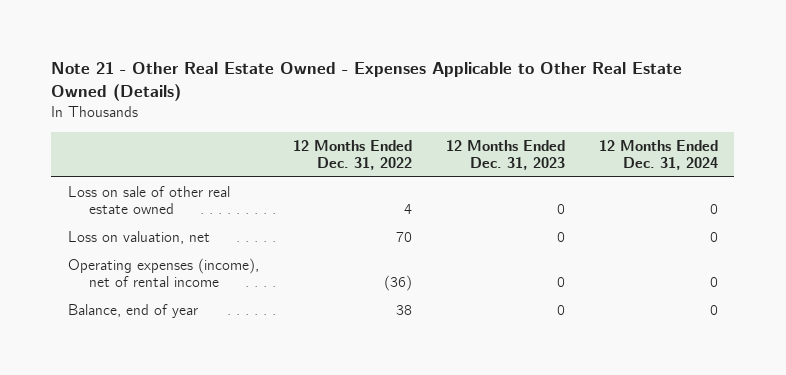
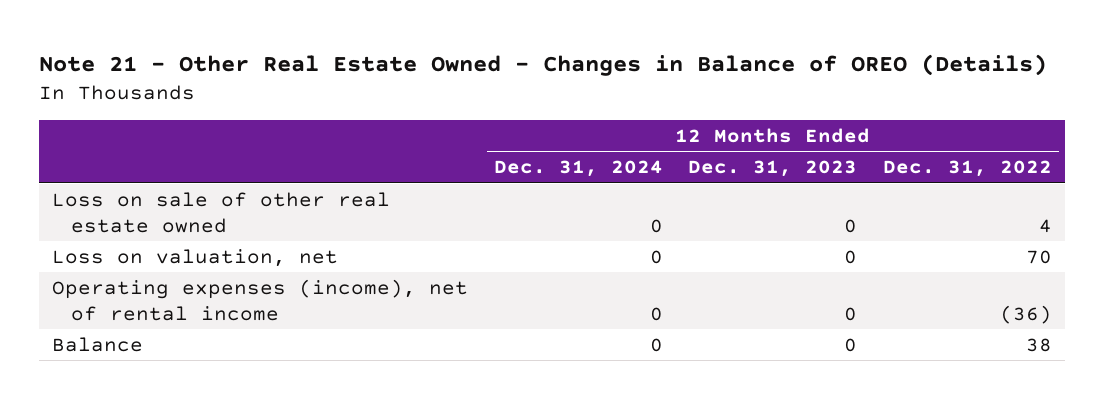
- Note 21 - Other Real Estate Owned - Expenses Applicable to Other Real Estate Owned (Details)
+ Note 21 - Other Real Estate Owned - Changes in Balance of OREO (Details)
- | 12 Months Ended Dec. 31, 2022 | 12 Months Ended Dec. 31, 2023 | 12 Months Ended Dec. 31, 2024
+ | 12 Months Ended Dec. 31, 2024 | 12 Months Ended Dec. 31, 2023 | 12 Months Ended Dec. 31, 2022
- Balance, end of year | 38 | 0 | 0
+ Balance | 0 | 0 | 38

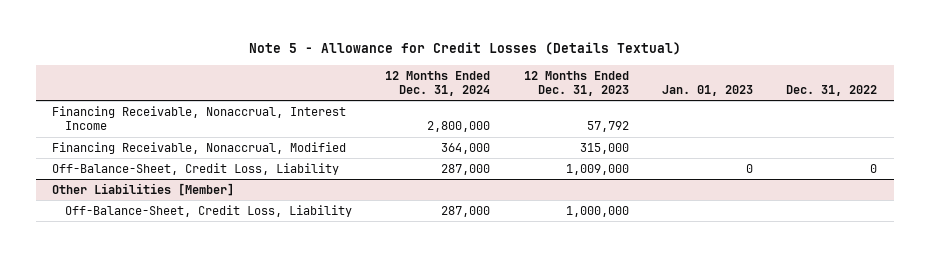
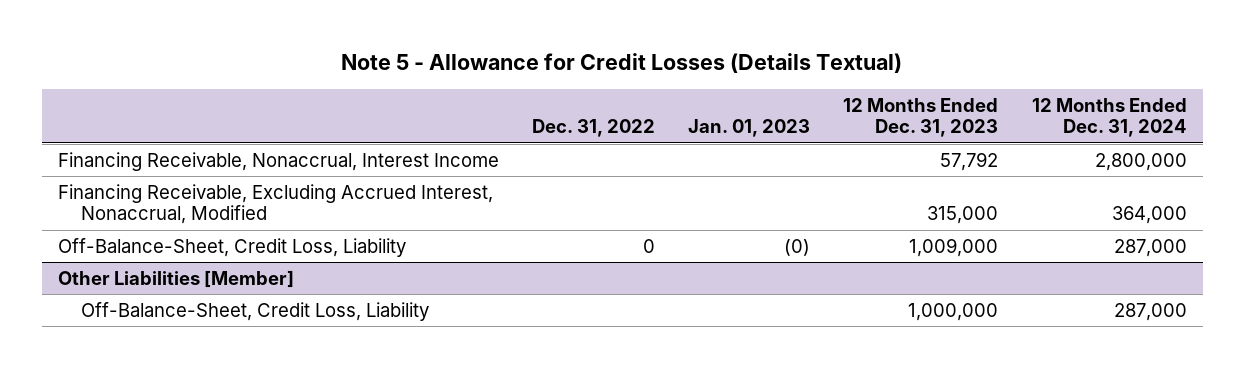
- | 12 Months Ended Dec. 31, 2024 | 12 Months Ended Dec. 31, 2023 | Jan. 01, 2023 | Dec. 31, 2022
+ | Dec. 31, 2022 | Jan. 01, 2023 | 12 Months Ended Dec. 31, 2023 | 12 Months Ended Dec. 31, 2024
- Financing Receivable, Nonaccrual, Modified | 364,000 | 315,000 | |
- Off-Balance-Sheet, Credit Loss, Liability | 287,000 | 1,009,000 | 0 | 0
+ Financing Receivable, Excluding Accrued Interest, Nonaccrual, Modified | | | 315,000 | 364,000
+ Off-Balance-Sheet, Credit Loss, Liability | 0 | (0) | 1,009,000 | 287,000

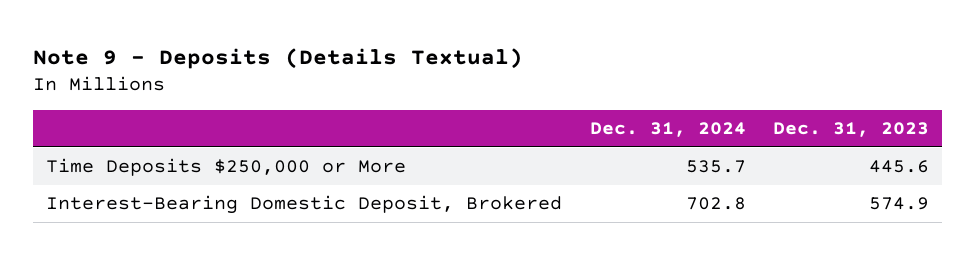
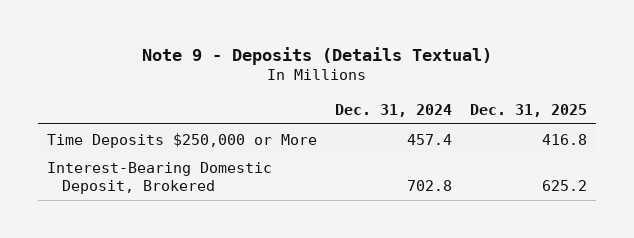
- | Dec. 31, 2024 | Dec. 31, 2023
+ | Dec. 31, 2024 | Dec. 31, 2025
- Time Deposits $250,000 or More | 535.7 | 445.6
+ Time Deposits $250,000 or More | 457.4 | 416.8

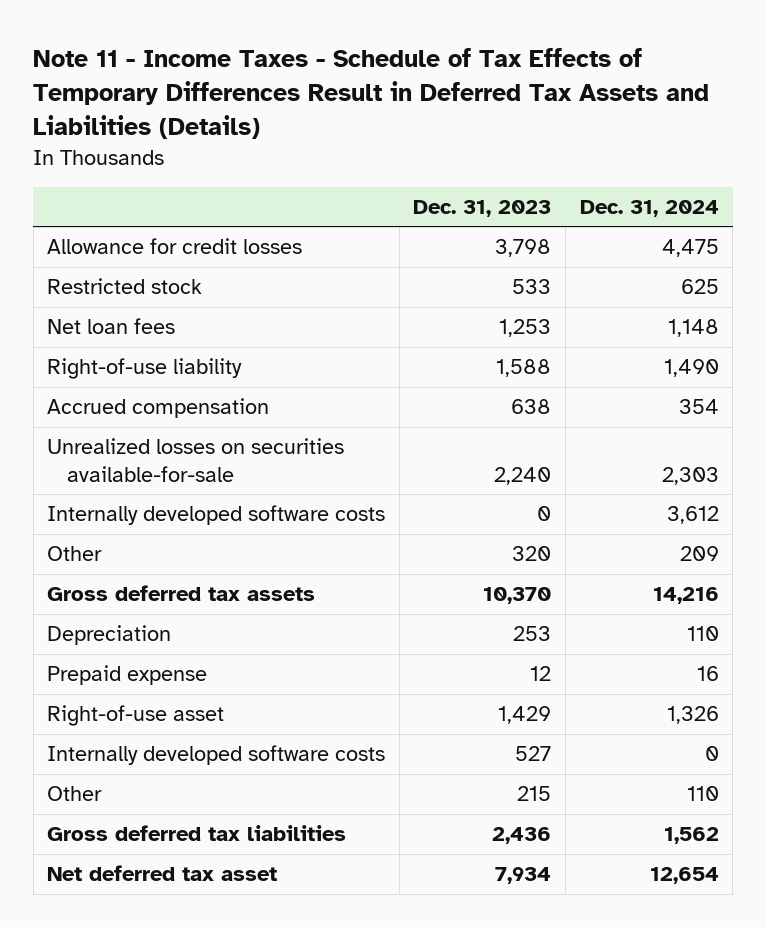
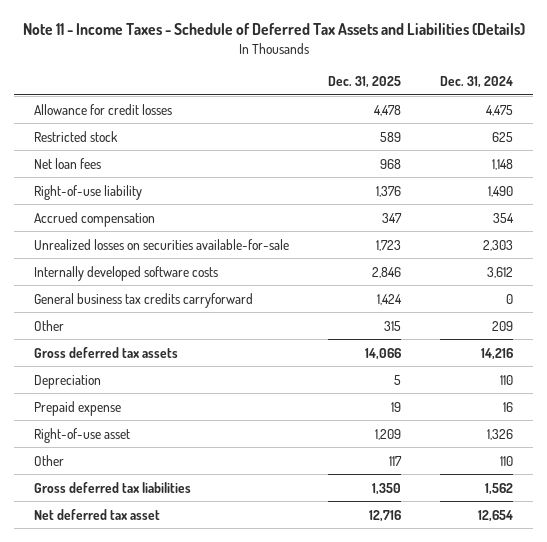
- Note 11 - Income Taxes - Schedule of Tax Effects of Temporary Differences Result in Deferred Tax Assets and Liabilities (Details)
+ Note 11 - Income Taxes - Schedule of Deferred Tax Assets and Liabilities (Details)
- | Dec. 31, 2023 | Dec. 31, 2024
+ | Dec. 31, 2025 | Dec. 31, 2024
+ General business tax credits carryforward | 1,424 | 0
- Internally developed software costs | 527 | 0

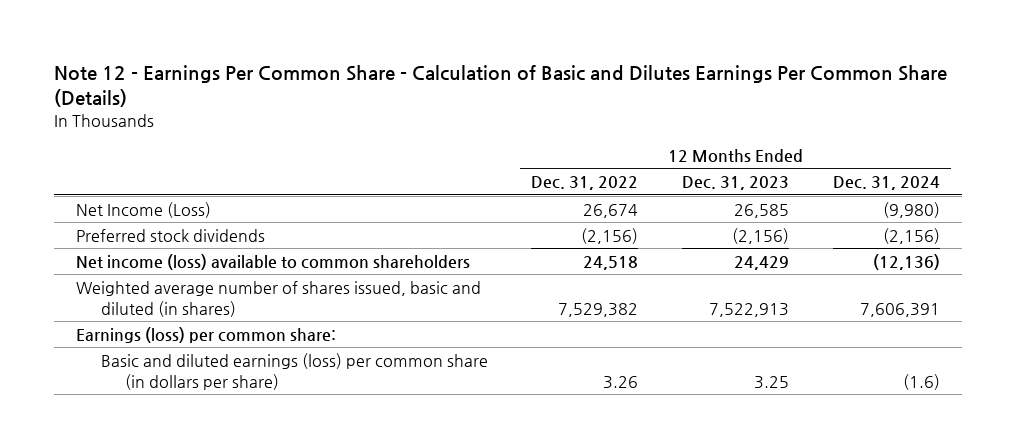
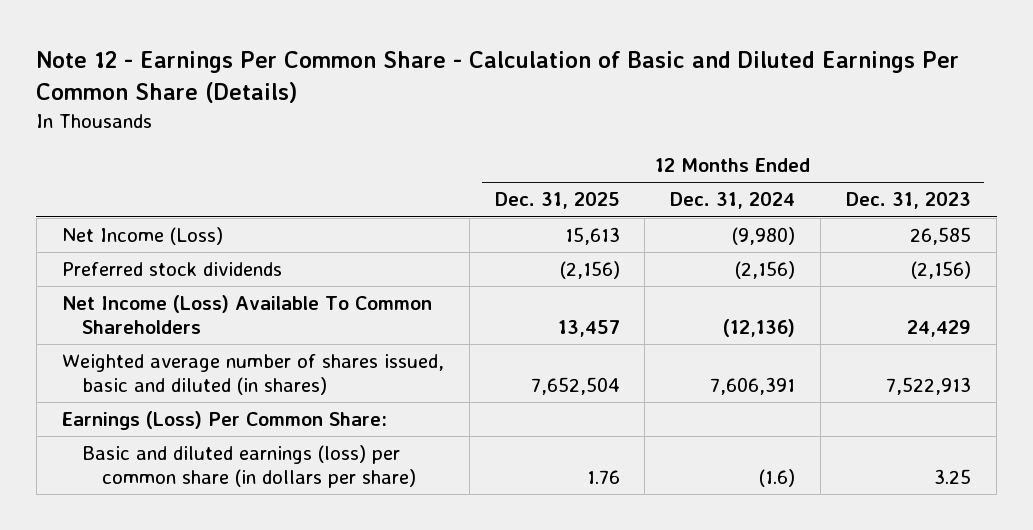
- Note 12 - Earnings Per Common Share - Calculation of Basic and Dilutes Earnings Per Common Share (Details)
+ Note 12 - Earnings Per Common Share - Calculation of Basic and Diluted Earnings Per Common Share (Details)
- | 12 Months Ended Dec. 31, 2022 | 12 Months Ended Dec. 31, 2023 | 12 Months Ended Dec. 31, 2024
+ | 12 Months Ended Dec. 31, 2025 | 12 Months Ended Dec. 31, 2024 | 12 Months Ended Dec. 31, 2023
- Net income (loss) available to common shareholders | 24,518 | 24,429 | (12,136)
+ Net Income (Loss) Available To Common Shareholders | 13,457 | (12,136) | 24,429
- Earnings (loss) per common share:
+ Earnings (Loss) Per Common Share:

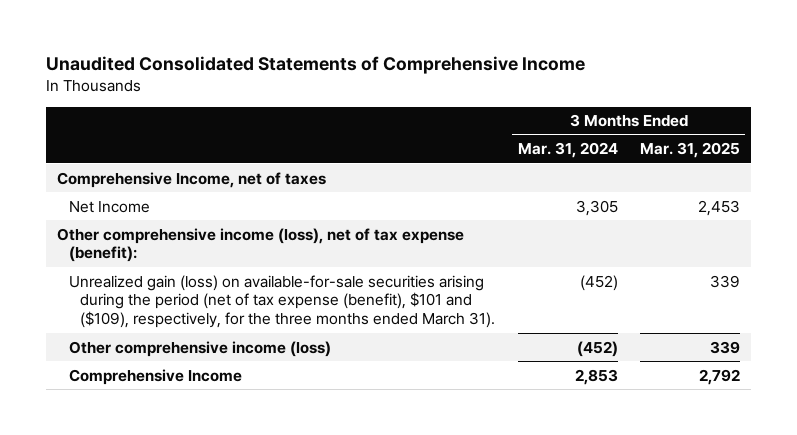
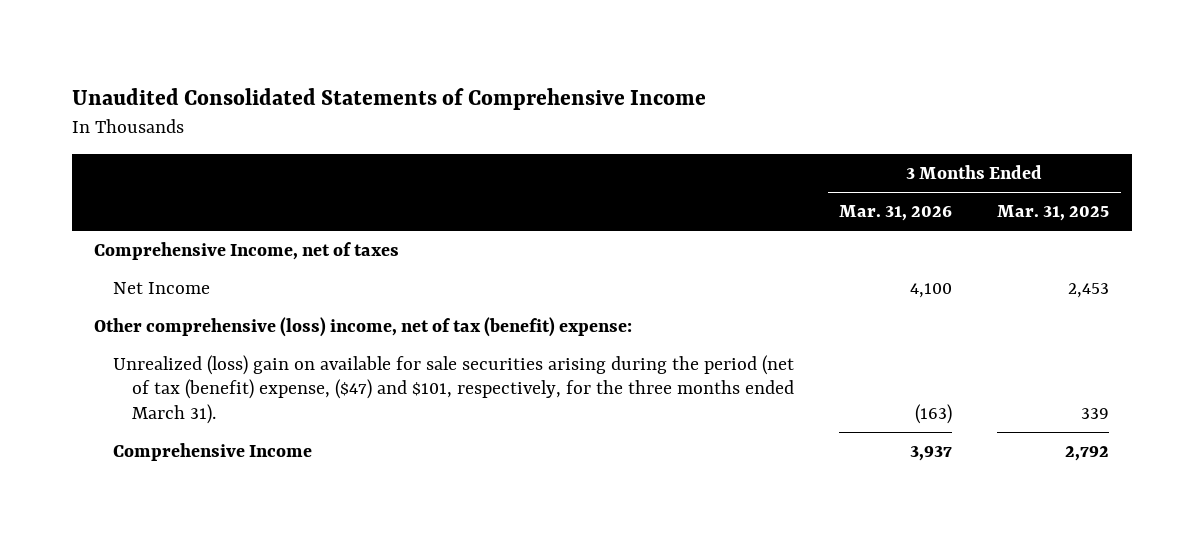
- | 3 Months Ended Mar. 31, 2024 | 3 Months Ended Mar. 31, 2025
+ | 3 Months Ended Mar. 31, 2026 | 3 Months Ended Mar. 31, 2025
- Other comprehensive income (loss), net of tax expense (benefit):
- Unrealized gain (loss) on available-for-sale securities arising during the period (net of tax expense (benefit), $101 and ($109), respectively, for the three months ended March 31). | (452) | 339
- Other comprehensive income (loss) | (452) | 339
+ Other comprehensive (loss) income, net of tax (benefit) expense:
+ Unrealized (loss) gain on available for sale securities arising during the period (net of tax (benefit) expense, ($47) and $101, respectively, for the three months ended March 31). | (163) | 339

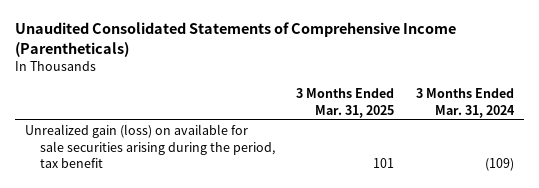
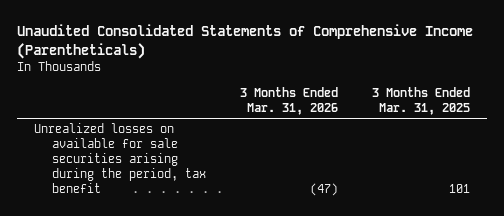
- | 3 Months Ended Mar. 31, 2025 | 3 Months Ended Mar. 31, 2024
+ | 3 Months Ended Mar. 31, 2026 | 3 Months Ended Mar. 31, 2025
- Unrealized gain (loss) on available for sale securities arising during the period, tax benefit | 101 | (109)
+ Unrealized losses on available for sale securities arising during the period, tax benefit | (47) | 101

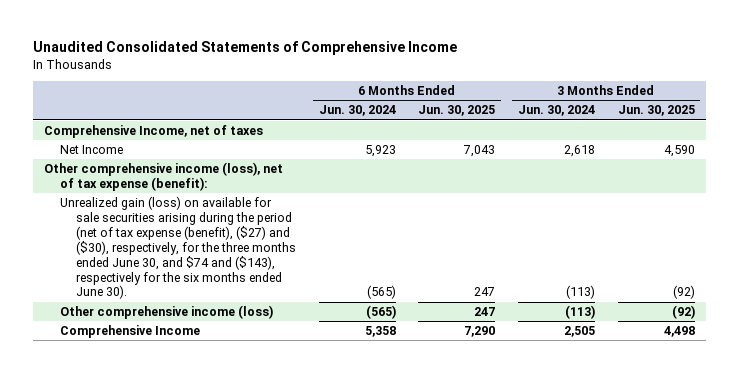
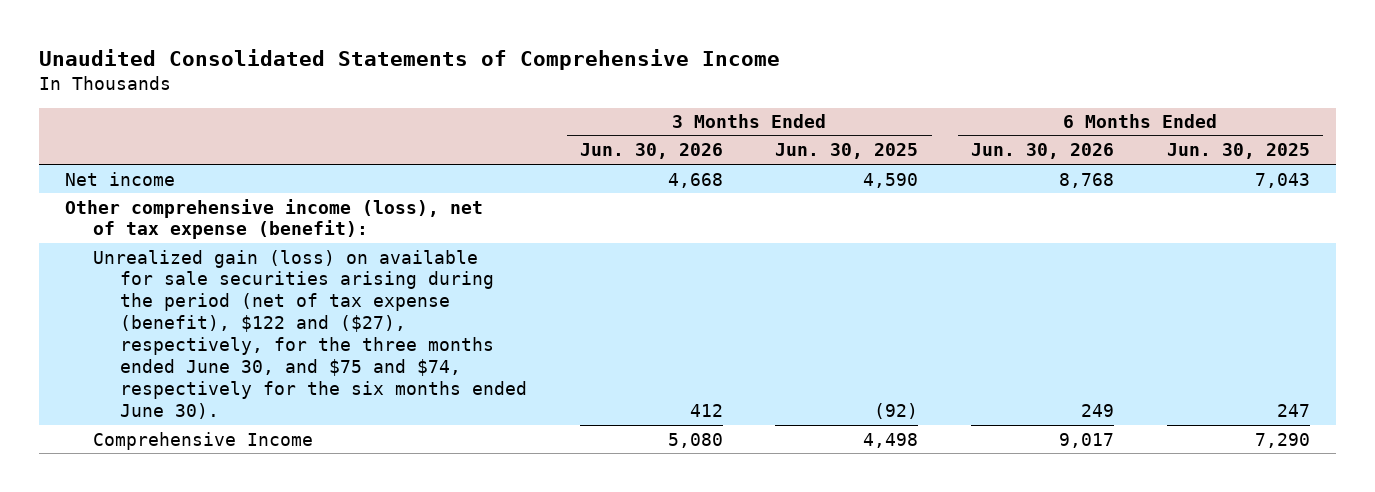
- | 6 Months Ended Jun. 30, 2024 | 6 Months Ended Jun. 30, 2025 | 3 Months Ended Jun. 30, 2024 | 3 Months Ended Jun. 30, 2025
+ | 3 Months Ended Jun. 30, 2026 | 3 Months Ended Jun. 30, 2025 | 6 Months Ended Jun. 30, 2026 | 6 Months Ended Jun. 30, 2025
- Comprehensive Income, net of taxes
- Net Income | 5,923 | 7,043 | 2,618 | 4,590
+ Net income | 4,668 | 4,590 | 8,768 | 7,043
- Unrealized gain (loss) on available for sale securities arising during the period (net of tax expense (benefit), ($27) and ($30), respectively, for the three months ended June 30, and $74 and ($143), respectively for the six months ended June 30). | (565) | 247 | (113) | (92)
- Other comprehensive income (loss) | (565) | 247 | (113) | (92)
+ Unrealized gain (loss) on available for sale securities arising during the period (net of tax expense (benefit), $122 and ($27), respectively, for the three months ended June 30, and $75 and $74, respectively for the six months ended June 30). | 412 | (92) | 249 | 247

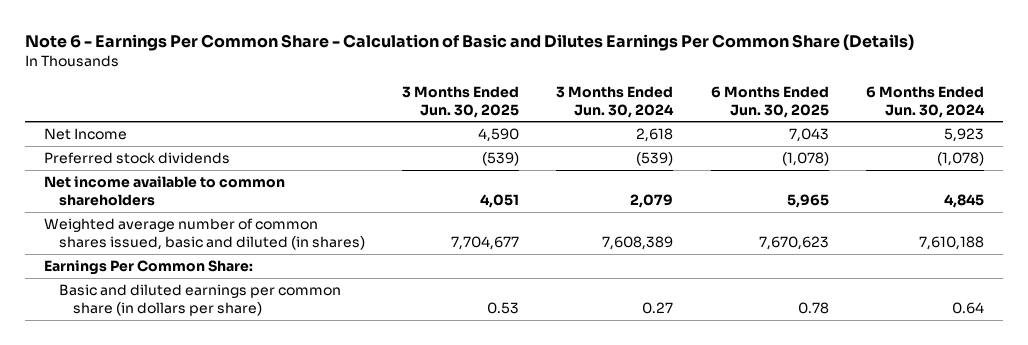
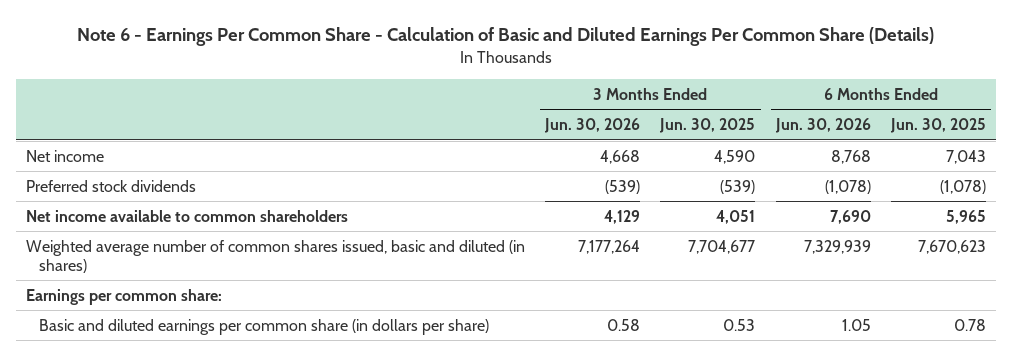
- Note 6 - Earnings Per Common Share - Calculation of Basic and Dilutes Earnings Per Common Share (Details)
+ Note 6 - Earnings Per Common Share - Calculation of Basic and Diluted Earnings Per Common Share (Details)
- | 3 Months Ended Jun. 30, 2025 | 3 Months Ended Jun. 30, 2024 | 6 Months Ended Jun. 30, 2025 | 6 Months Ended Jun. 30, 2024
+ | 3 Months Ended Jun. 30, 2026 | 3 Months Ended Jun. 30, 2025 | 6 Months Ended Jun. 30, 2026 | 6 Months Ended Jun. 30, 2025
- Net Income | 4,590 | 2,618 | 7,043 | 5,923
+ Net income | 4,668 | 4,590 | 8,768 | 7,043
- Earnings Per Common Share:
+ Earnings per common share:

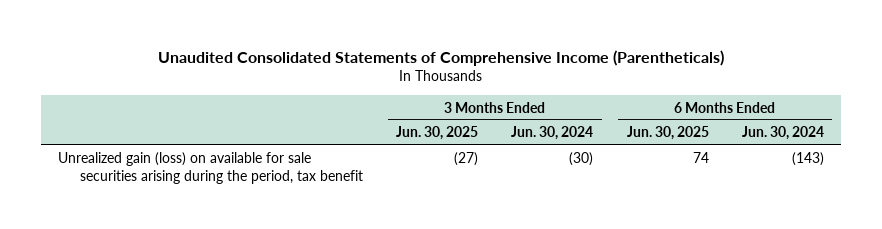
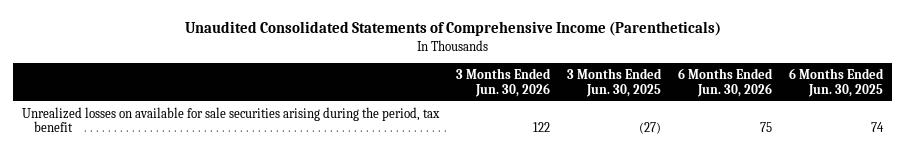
- | 3 Months Ended Jun. 30, 2025 | 3 Months Ended Jun. 30, 2024 | 6 Months Ended Jun. 30, 2025 | 6 Months Ended Jun. 30, 2024
+ | 3 Months Ended Jun. 30, 2026 | 3 Months Ended Jun. 30, 2025 | 6 Months Ended Jun. 30, 2026 | 6 Months Ended Jun. 30, 2025
- Unrealized gain (loss) on available for sale securities arising during the period, tax benefit | (27) | (30) | 74 | (143)
+ Unrealized losses on available for sale securities arising during the period, tax benefit | 122 | (27) | 75 | 74

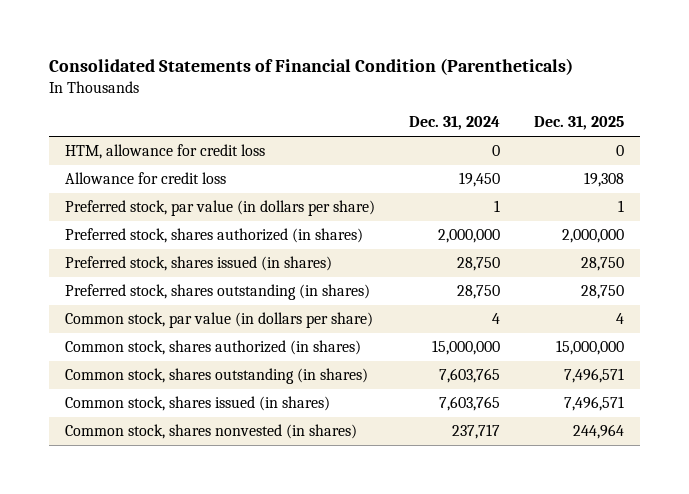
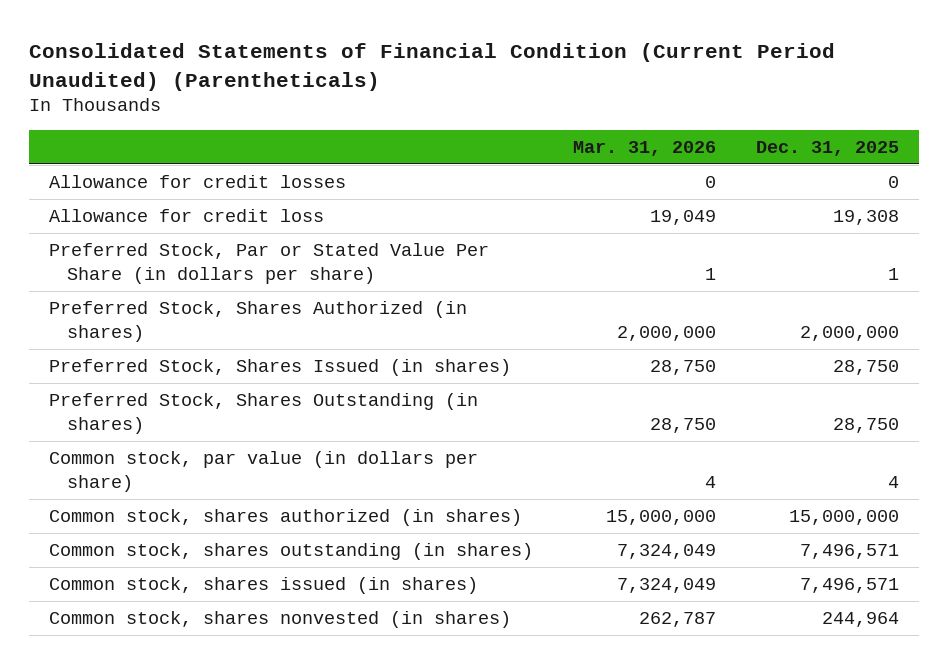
- Consolidated Statements of Financial Condition (Parentheticals)
+ Consolidated Statements of Financial Condition (Current Period Unaudited) (Parentheticals)
- | Dec. 31, 2024 | Dec. 31, 2025
+ | Mar. 31, 2026 | Dec. 31, 2025
- HTM, allowance for credit loss | 0 | 0
+ Allowance for credit losses | 0 | 0
- Preferred stock, par value (in dollars per share) | 1 | 1
- Preferred stock, shares authorized (in shares) | 2,000,000 | 2,000,000
- Preferred stock, shares issued (in shares) | 28,750 | 28,750
- Preferred stock, shares outstanding (in shares) | 28,750 | 28,750
+ Preferred Stock, Par or Stated Value Per Share (in dollars per share) | 1 | 1
+ Preferred Stock, Shares Authorized (in shares) | 2,000,000 | 2,000,000
+ Preferred Stock, Shares Issued (in shares) | 28,750 | 28,750
+ Preferred Stock, Shares Outstanding (in shares) | 28,750 | 28,750

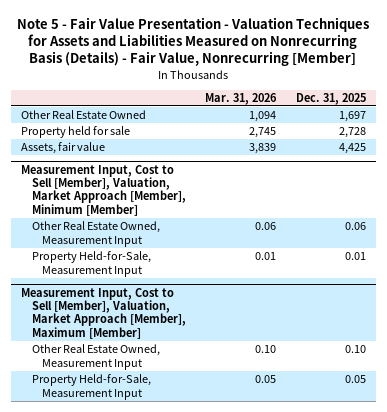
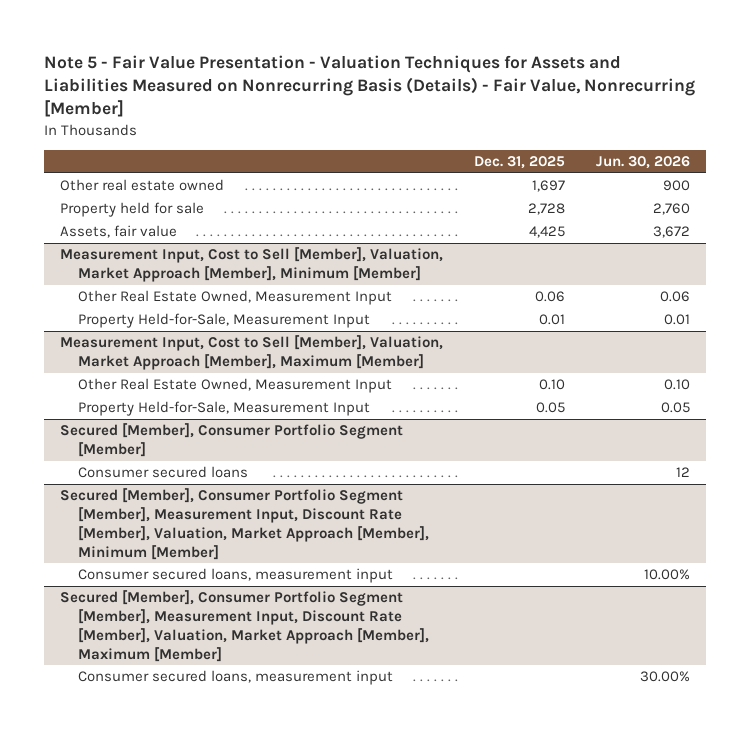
- | Mar. 31, 2026 | Dec. 31, 2025
+ | Dec. 31, 2025 | Jun. 30, 2026
- Other Real Estate Owned | 1,094 | 1,697
+ Other real estate owned | 1,697 | 900
+ Secured [Member], Consumer Portfolio Segment [Member]
+ Consumer secured loans | | 12
+ Secured [Member], Consumer Portfolio Segment [Member], Measurement Input, Discount Rate [Member], Valuation, Market Approach [Member], Minimum [Member]
+ Consumer secured loans, measurement input | | 10.00%
+ Secured [Member], Consumer Portfolio Segment [Member], Measurement Input, Discount Rate [Member], Valuation, Market Approach [Member], Maximum [Member]
+ Consumer secured loans, measurement input | | 30.00%

